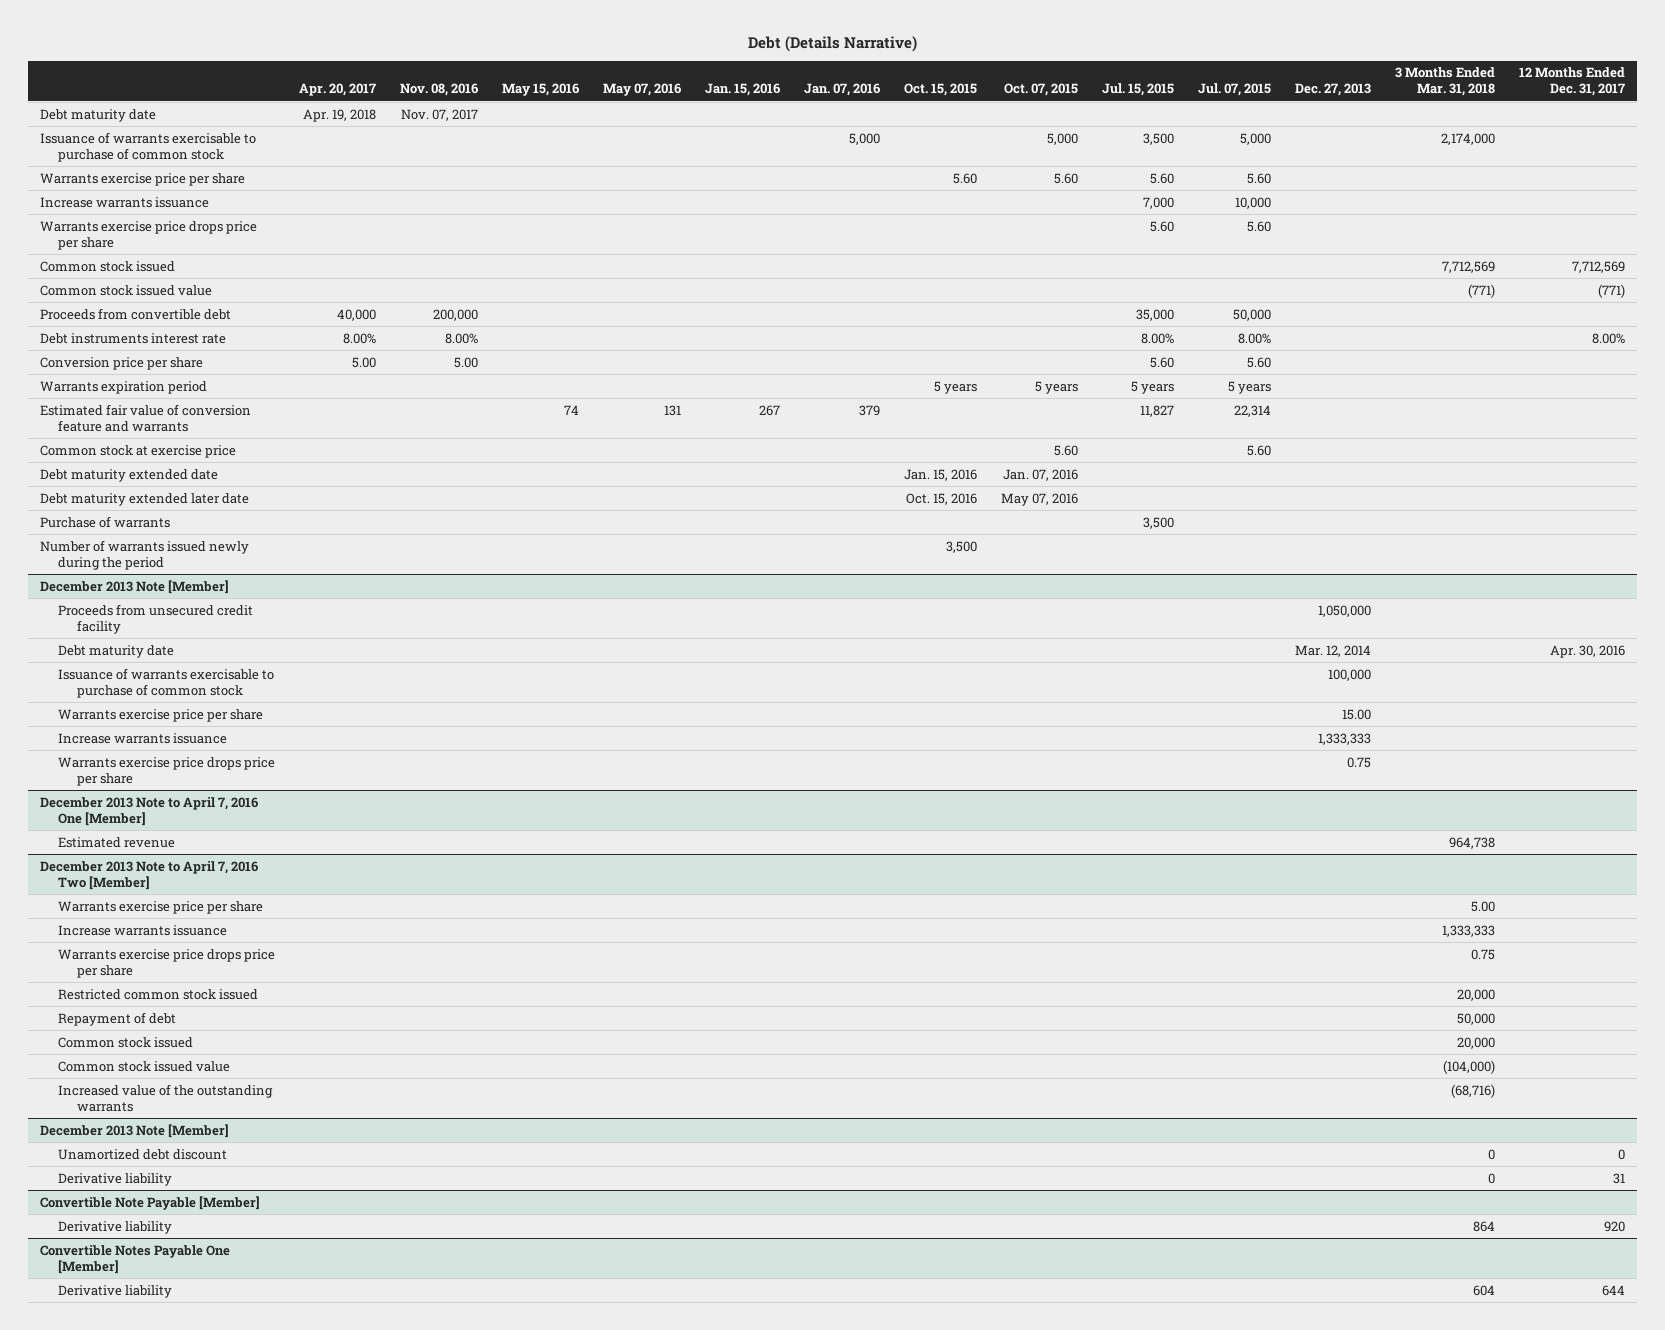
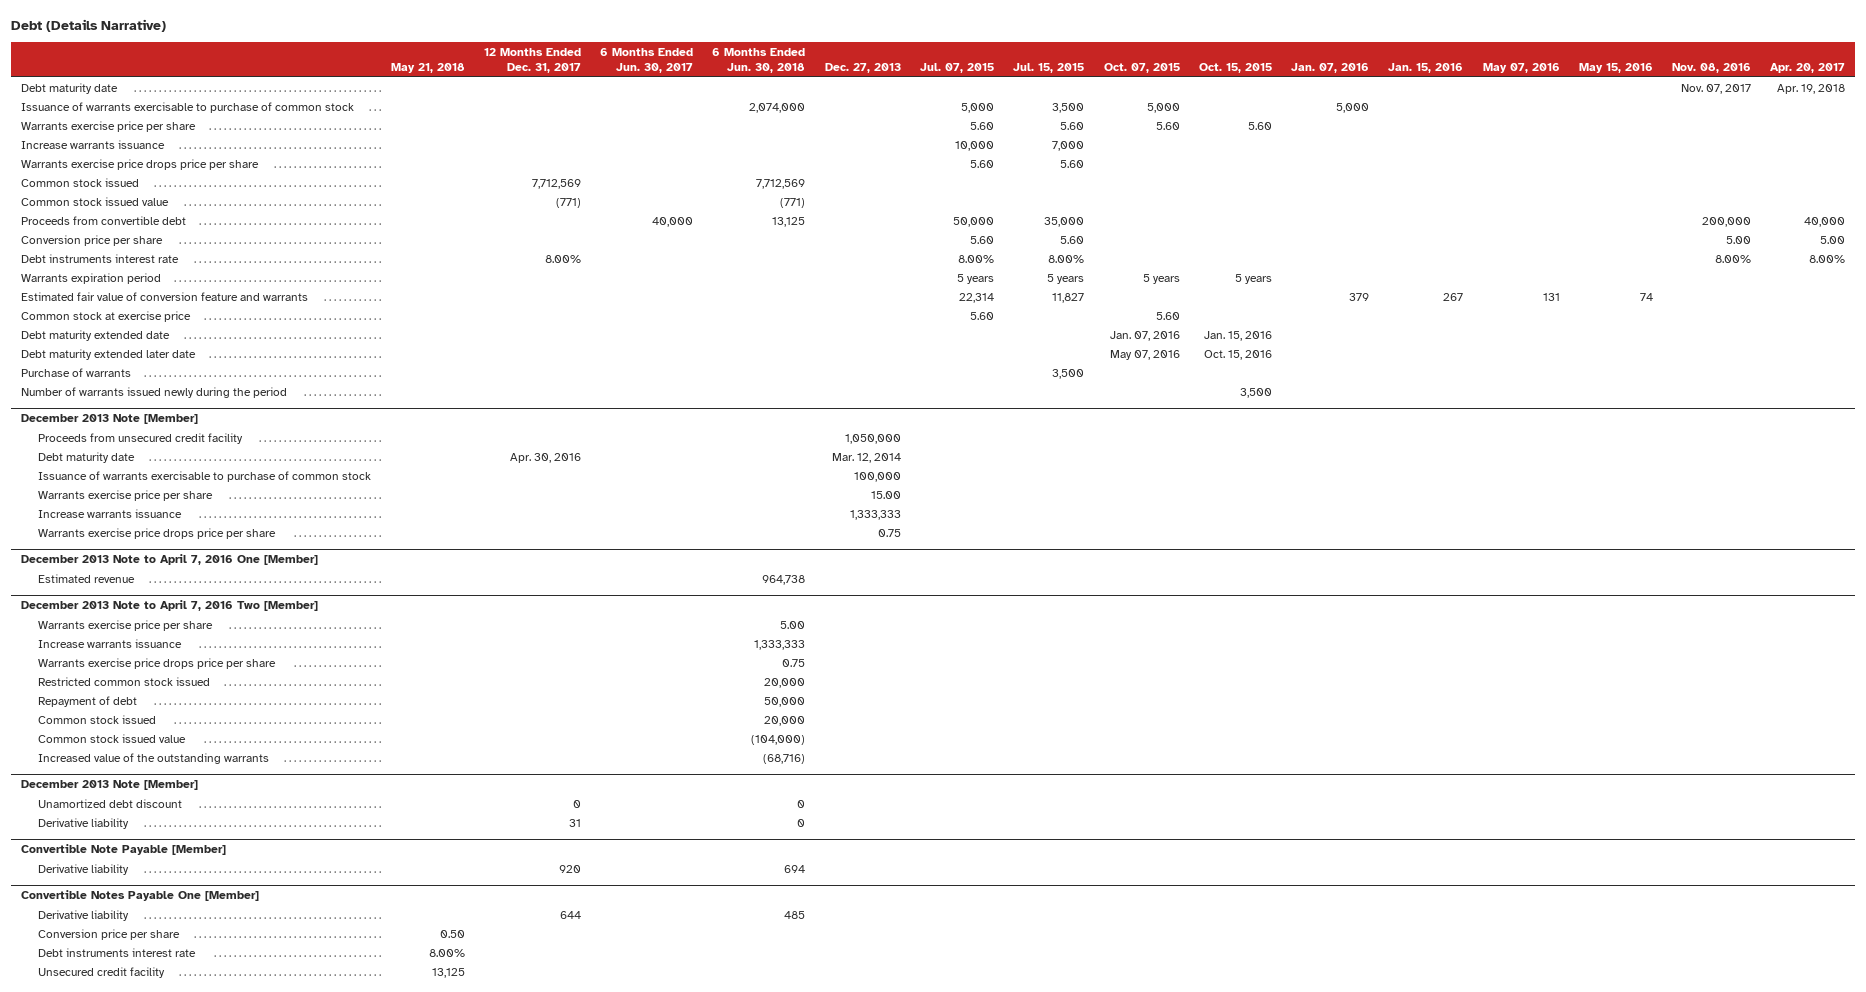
- | Apr. 20, 2017 | Nov. 08, 2016 | May 15, 2016 | May 07, 2016 | Jan. 15, 2016 | Jan. 07, 2016 | Oct. 15, 2015 | Oct. 07, 2015 | Jul. 15, 2015 | Jul. 07, 2015 | Dec. 27, 2013 | 3 Months Ended Mar. 31, 2018 | 12 Months Ended Dec. 31, 2017
+ | May 21, 2018 | 12 Months Ended Dec. 31, 2017 | 6 Months Ended Jun. 30, 2017 | 6 Months Ended Jun. 30, 2018 | Dec. 27, 2013 | Jul. 07, 2015 | Jul. 15, 2015 | Oct. 07, 2015 | Oct. 15, 2015 | Jan. 07, 2016 | Jan. 15, 2016 | May 07, 2016 | May 15, 2016 | Nov. 08, 2016 | Apr. 20, 2017
moved down: Debt instruments interest rate | | 8.00% | | | | 8.00% | 8.00% | | | | | | | 8.00% | 8.00%
@ Convertible Notes Payable One [Member]
+ Conversion price per share | 0.50 | | | | | | | | | | | | | |
+ Debt instruments interest rate | 8.00% | | | | | | | | | | | | | |
+ Unsecured credit facility | 13,125 | | | | | | | | | | | | | |

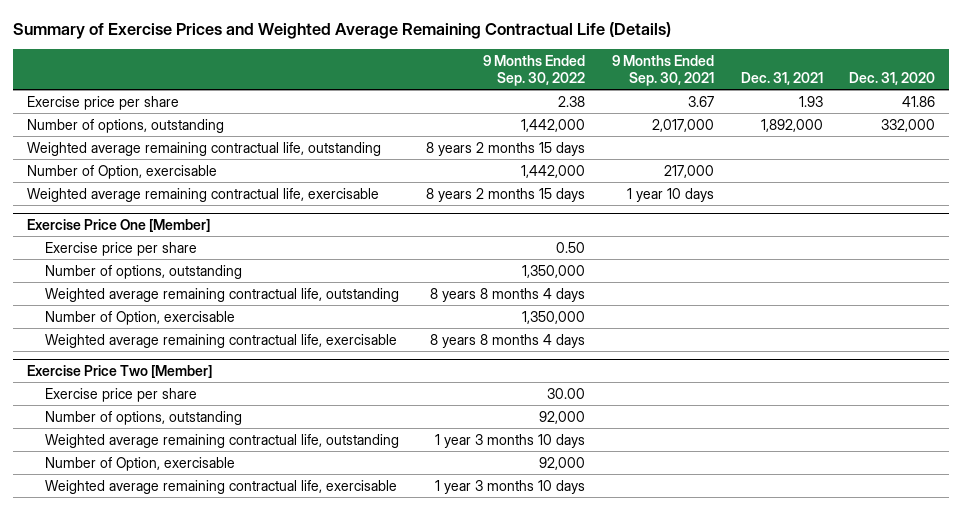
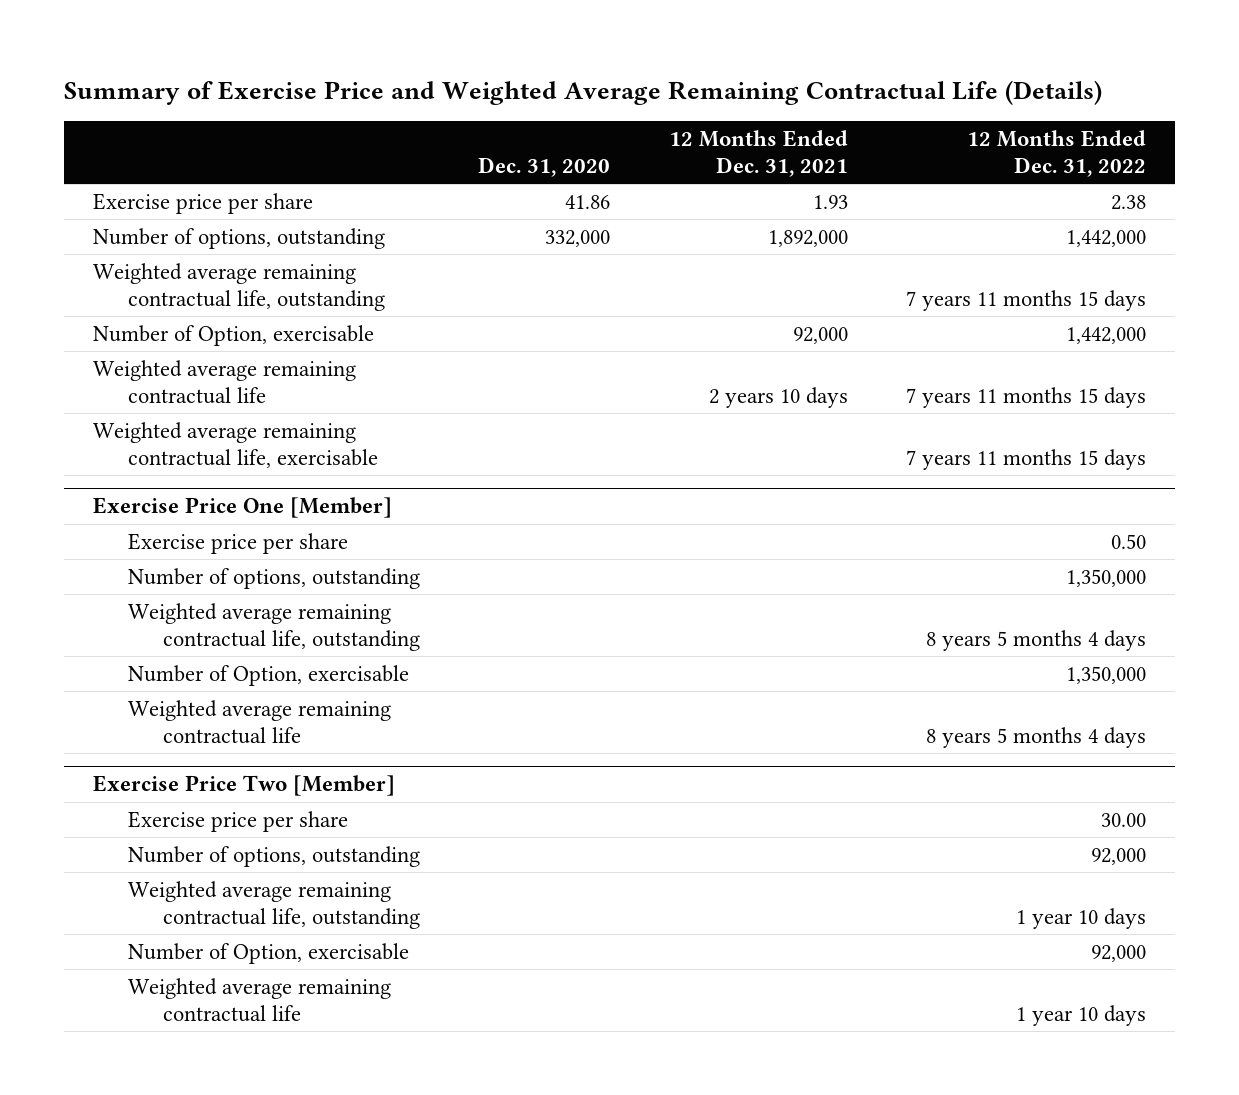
- Summary of Exercise Prices and Weighted Average Remaining Contractual Life (Details)
+ Summary of Exercise Price and Weighted Average Remaining Contractual Life (Details)
- | 9 Months Ended Sep. 30, 2022 | 9 Months Ended Sep. 30, 2021 | Dec. 31, 2021 | Dec. 31, 2020
+ | Dec. 31, 2020 | 12 Months Ended Dec. 31, 2021 | 12 Months Ended Dec. 31, 2022
+ Weighted average remaining contractual life | | 2 years 10 days | 7 years 11 months 15 days
@ Exercise Price One [Member]
- Weighted average remaining contractual life, exercisable | 8 years 8 months 4 days | | |
+ Weighted average remaining contractual life | | | 8 years 5 months 4 days
@ Exercise Price Two [Member]
- Weighted average remaining contractual life, exercisable | 1 year 3 months 10 days | | |
+ Weighted average remaining contractual life | | | 1 year 10 days

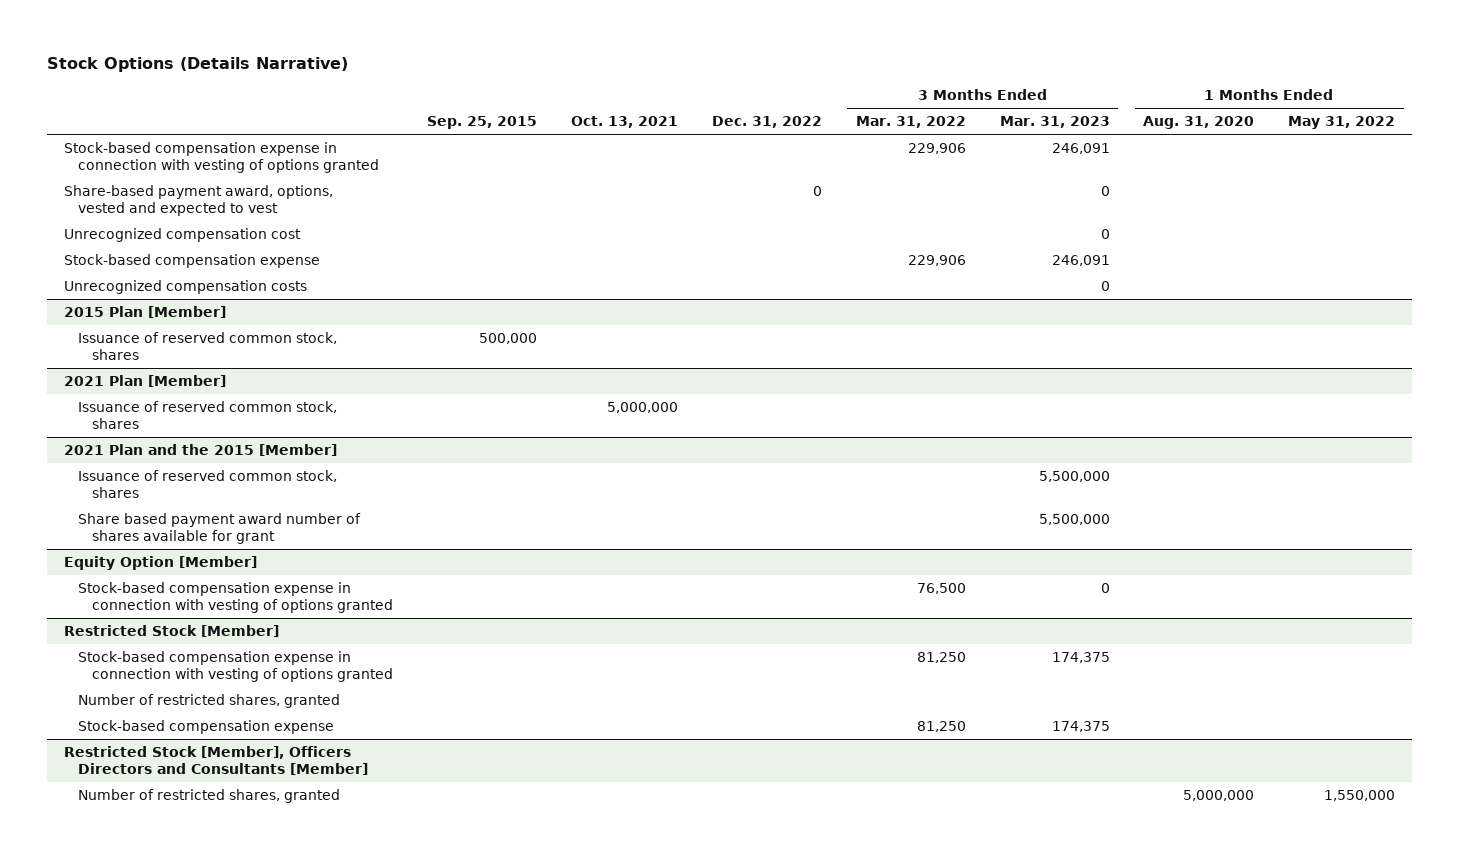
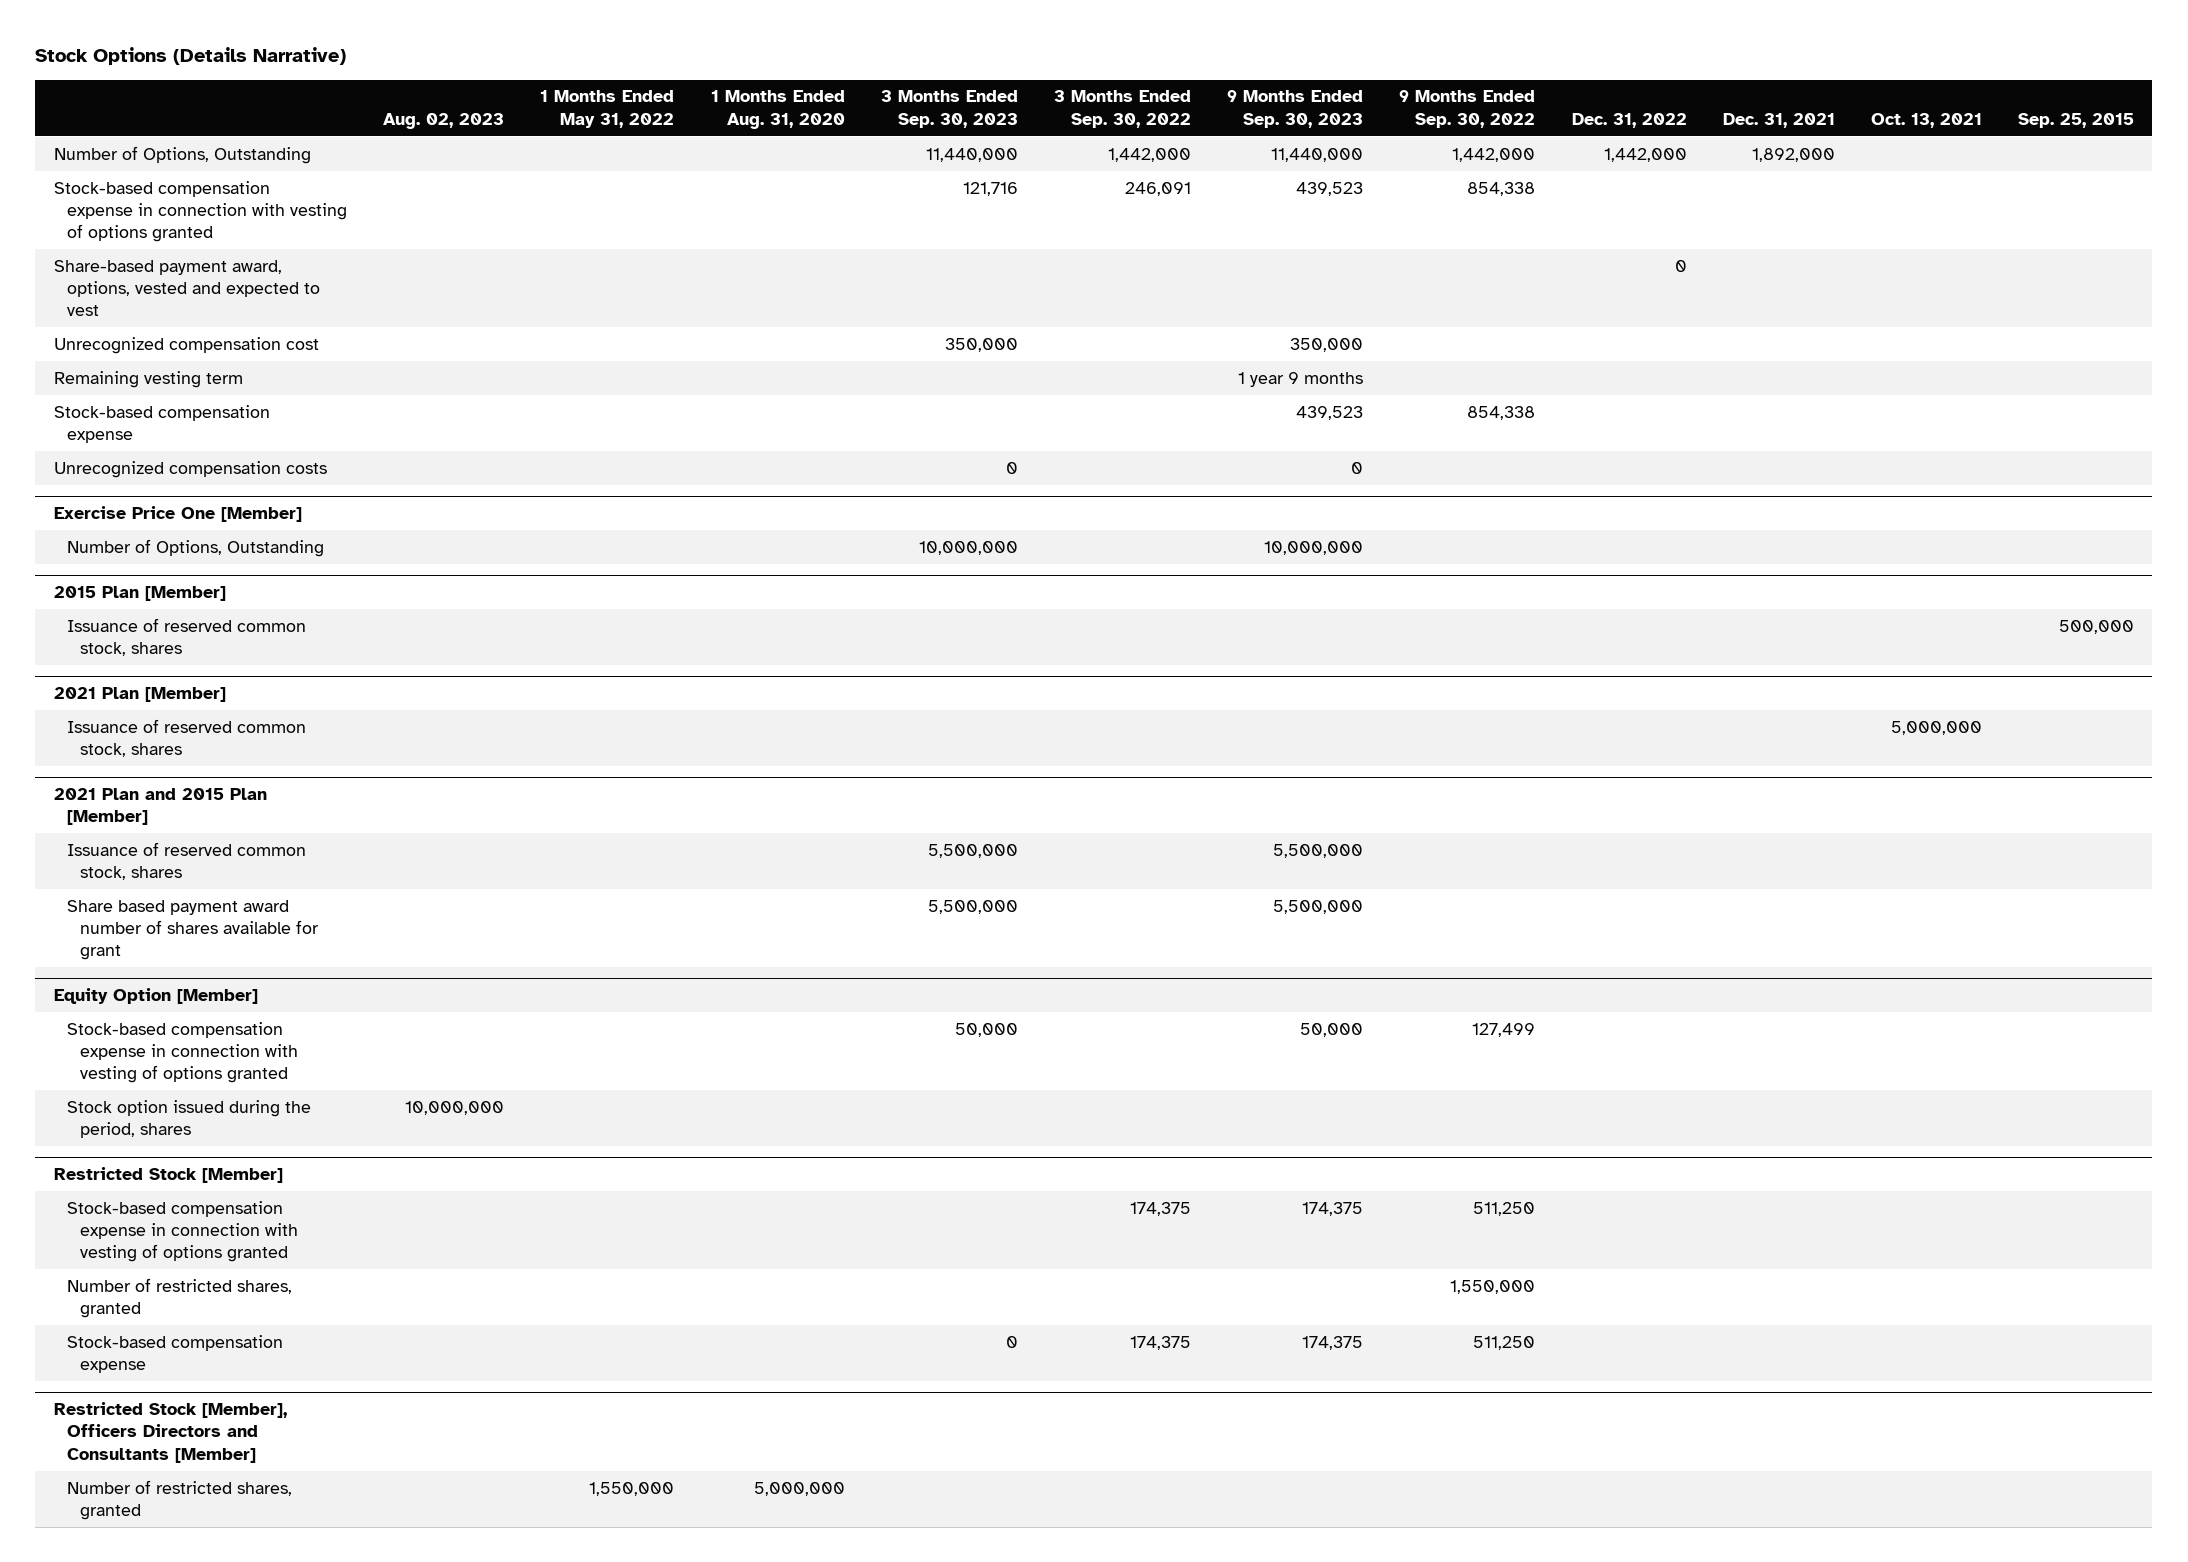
- | Sep. 25, 2015 | Oct. 13, 2021 | Dec. 31, 2022 | 3 Months Ended Mar. 31, 2022 | 3 Months Ended Mar. 31, 2023 | 1 Months Ended Aug. 31, 2020 | 1 Months Ended May 31, 2022
+ | Aug. 02, 2023 | 1 Months Ended May 31, 2022 | 1 Months Ended Aug. 31, 2020 | 3 Months Ended Sep. 30, 2023 | 3 Months Ended Sep. 30, 2022 | 9 Months Ended Sep. 30, 2023 | 9 Months Ended Sep. 30, 2022 | Dec. 31, 2022 | Dec. 31, 2021 | Oct. 13, 2021 | Sep. 25, 2015
+ Number of Options, Outstanding | | | | 11,440,000 | 1,442,000 | 11,440,000 | 1,442,000 | 1,442,000 | 1,892,000 | |
+ Remaining vesting term | | | | | | 1 year 9 months | | | | |
+ Exercise Price One [Member]
+ Number of Options, Outstanding | | | | 10,000,000 | | 10,000,000 | | | | |
- 2021 Plan and the 2015 [Member]
+ 2021 Plan and 2015 Plan [Member]
@ Equity Option [Member]
+ Stock option issued during the period, shares | 10,000,000 | | | | | | | | | |

